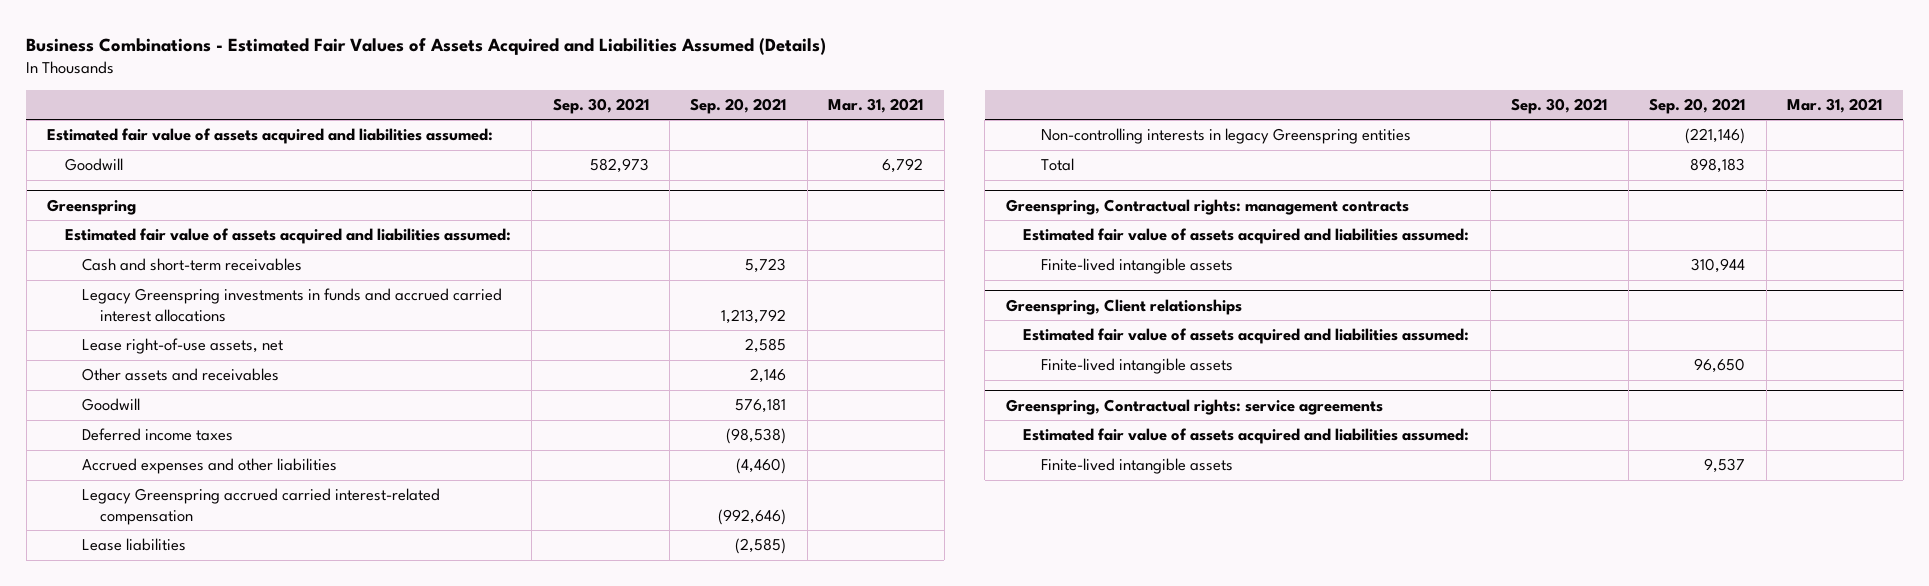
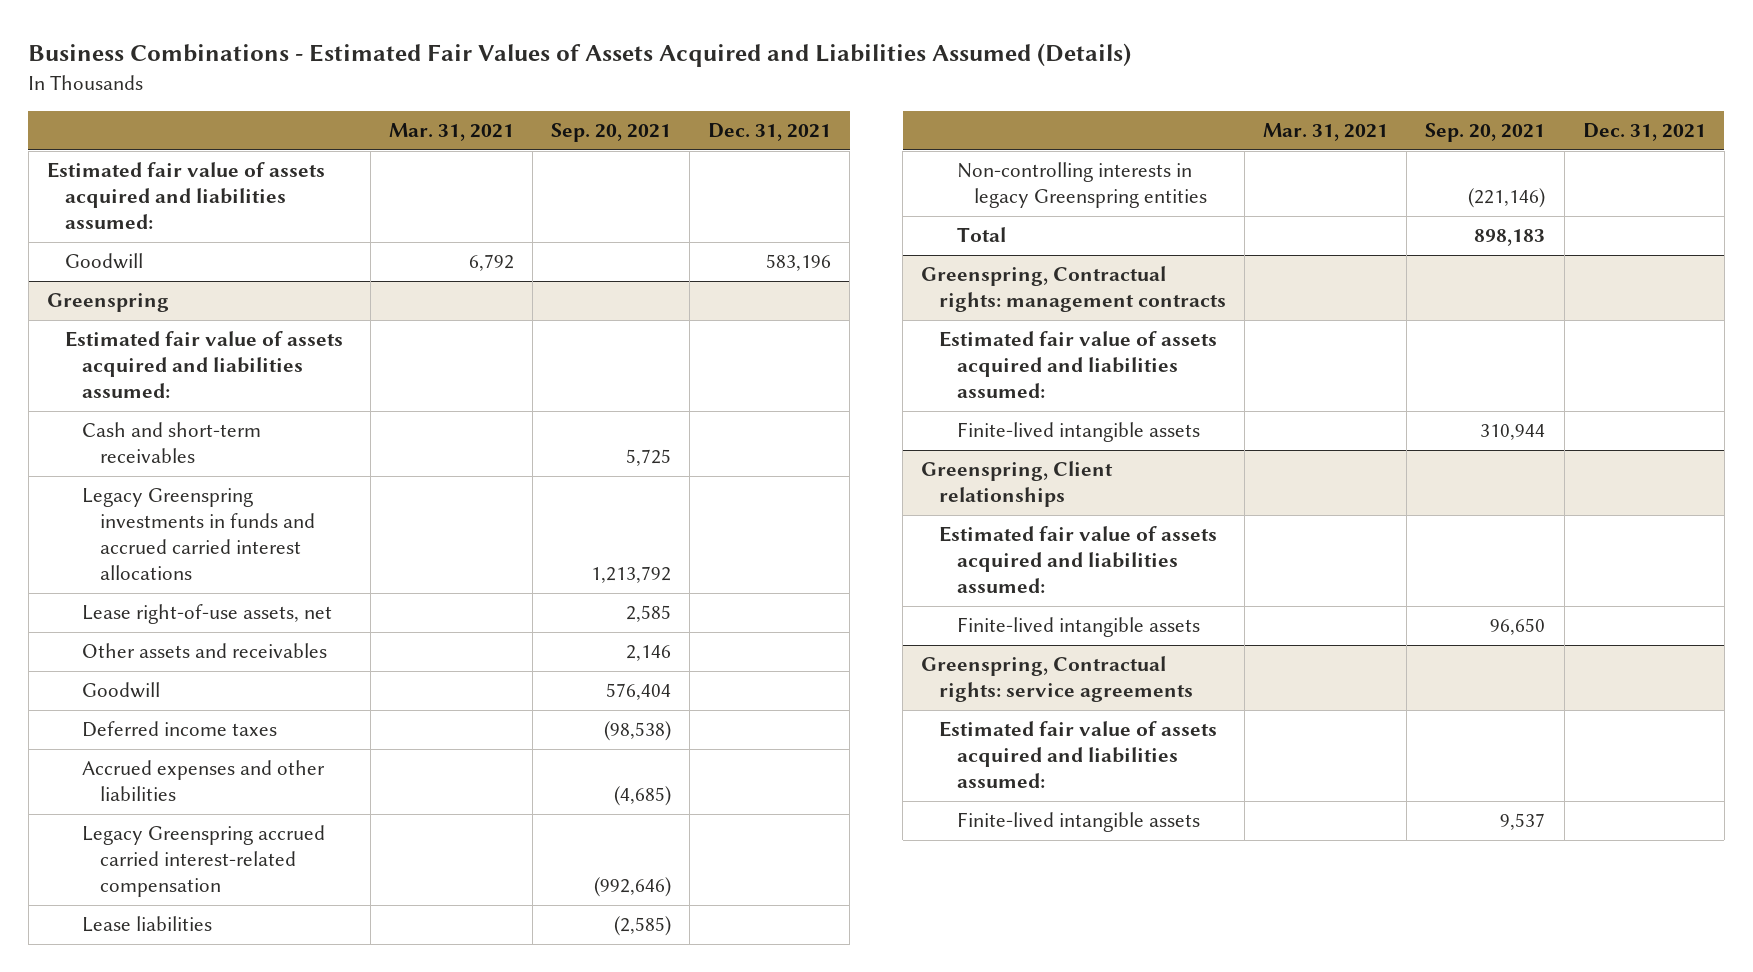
- | Sep. 30, 2021 | Sep. 20, 2021 | Mar. 31, 2021
+ | Mar. 31, 2021 | Sep. 20, 2021 | Dec. 31, 2021
@ Greenspring
- Cash and short-term receivables | | 5,723 |
+ Cash and short-term receivables | | 5,725 |
- Goodwill | | 576,181 |
+ Goodwill | | 576,404 |
- Accrued expenses and other liabilities | | (4,460) |
+ Accrued expenses and other liabilities | | (4,685) |

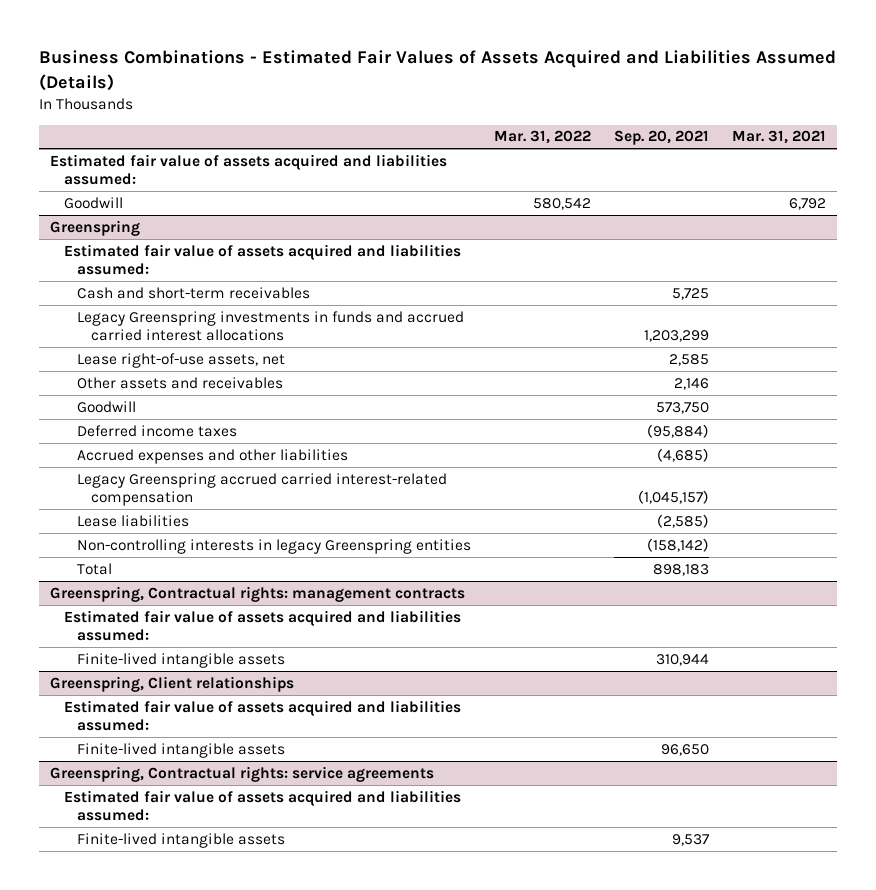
- | Mar. 31, 2021 | Sep. 20, 2021 | Dec. 31, 2021
+ | Mar. 31, 2022 | Sep. 20, 2021 | Mar. 31, 2021
@ Greenspring
- Legacy Greenspring investments in funds and accrued carried interest allocations | | 1,213,792 |
+ Legacy Greenspring investments in funds and accrued carried interest allocations | | 1,203,299 |
- Goodwill | | 576,404 |
- Deferred income taxes | | (98,538) |
+ Goodwill | | 573,750 |
+ Deferred income taxes | | (95,884) |
- Legacy Greenspring accrued carried interest-related compensation | | (992,646) |
+ Legacy Greenspring accrued carried interest-related compensation | | (1,045,157) |
- Non-controlling interests in legacy Greenspring entities | | (221,146) |
+ Non-controlling interests in legacy Greenspring entities | | (158,142) |

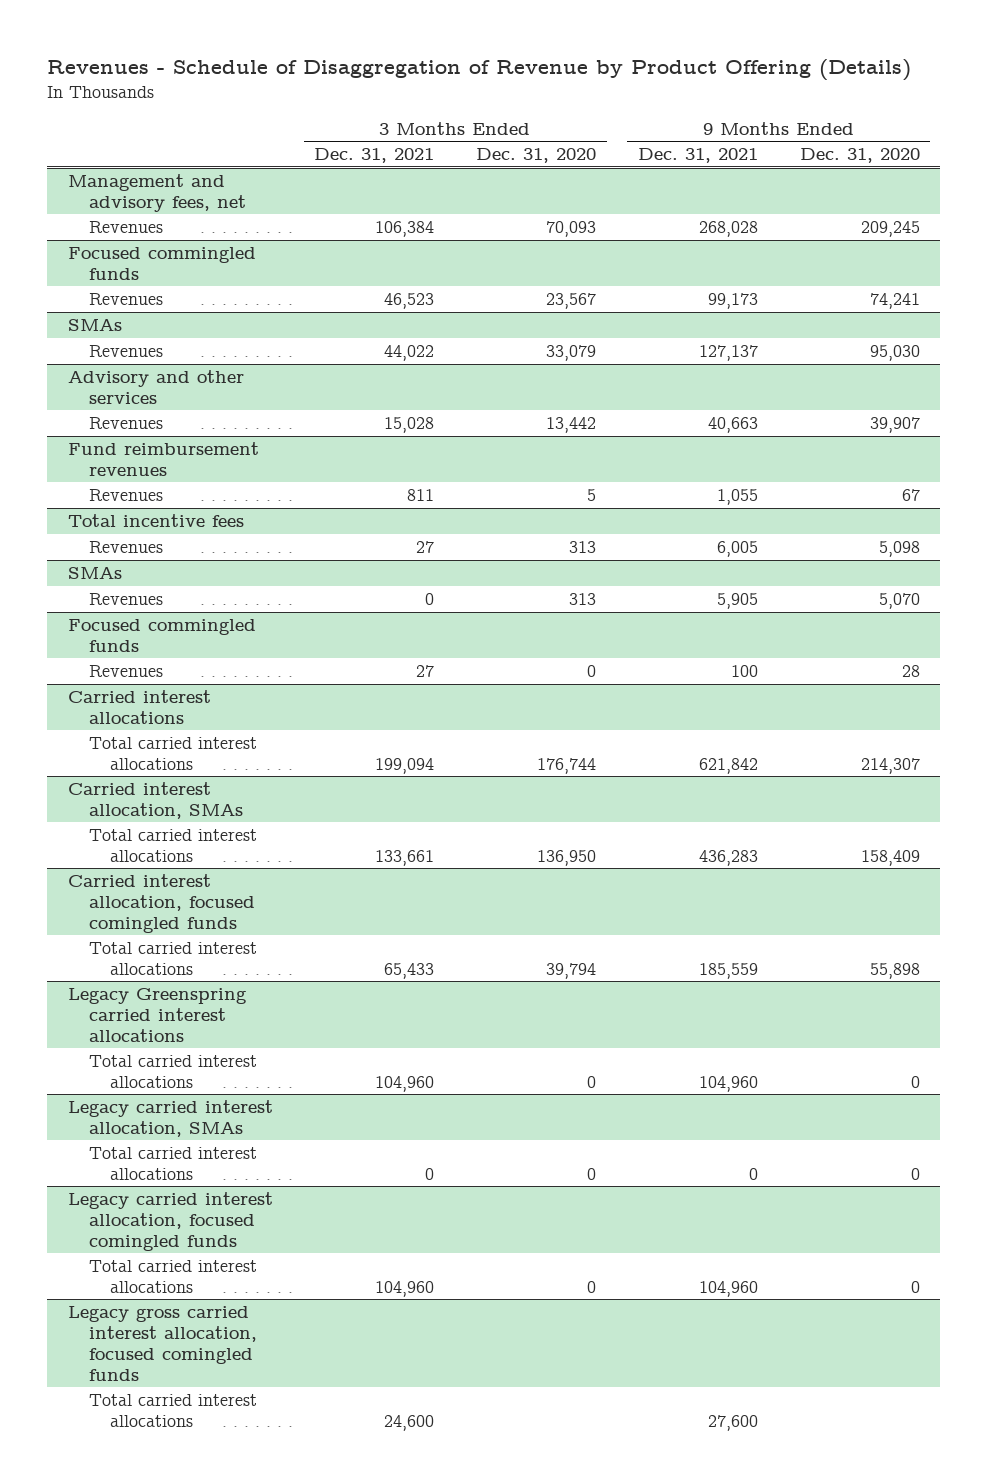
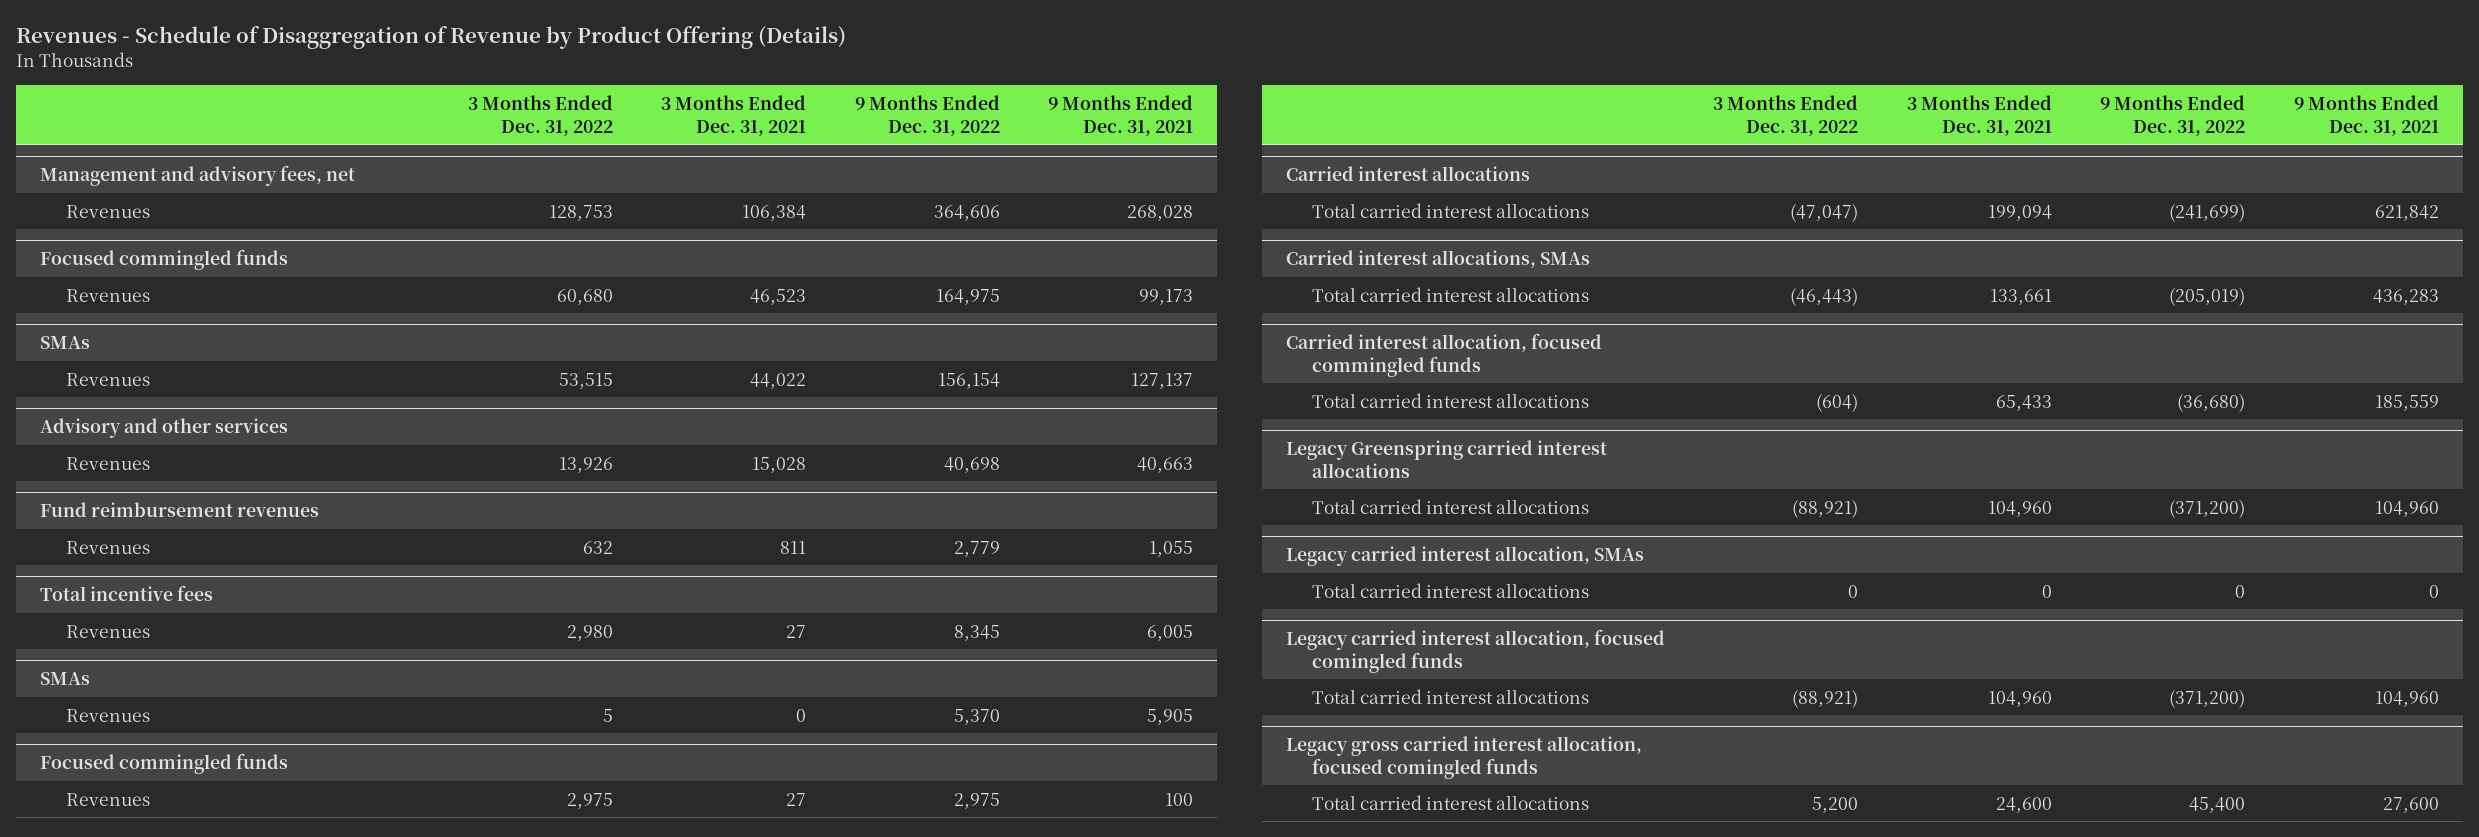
- | 3 Months Ended Dec. 31, 2021 | 3 Months Ended Dec. 31, 2020 | 9 Months Ended Dec. 31, 2021 | 9 Months Ended Dec. 31, 2020
+ | 3 Months Ended Dec. 31, 2022 | 3 Months Ended Dec. 31, 2021 | 9 Months Ended Dec. 31, 2022 | 9 Months Ended Dec. 31, 2021
- Carried interest allocation, SMAs
+ Carried interest allocations, SMAs
- Carried interest allocation, focused comingled funds
+ Carried interest allocation, focused commingled funds

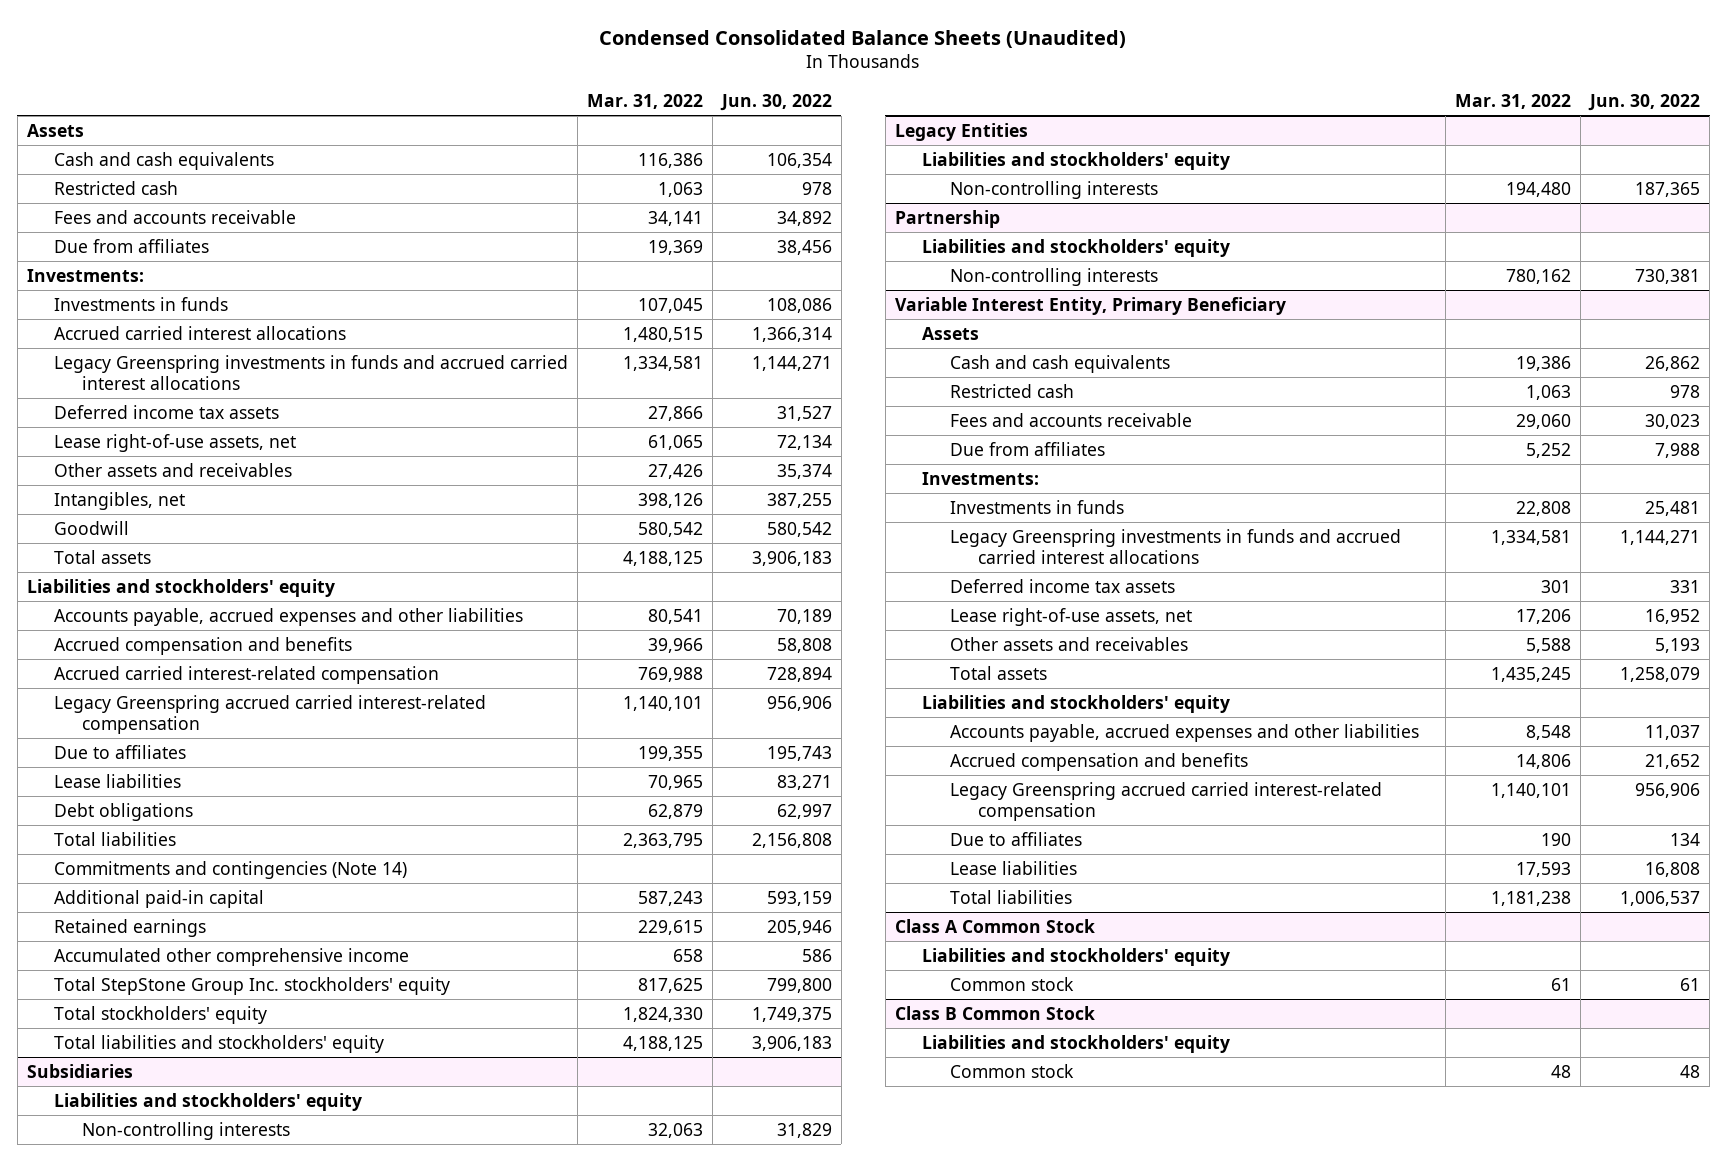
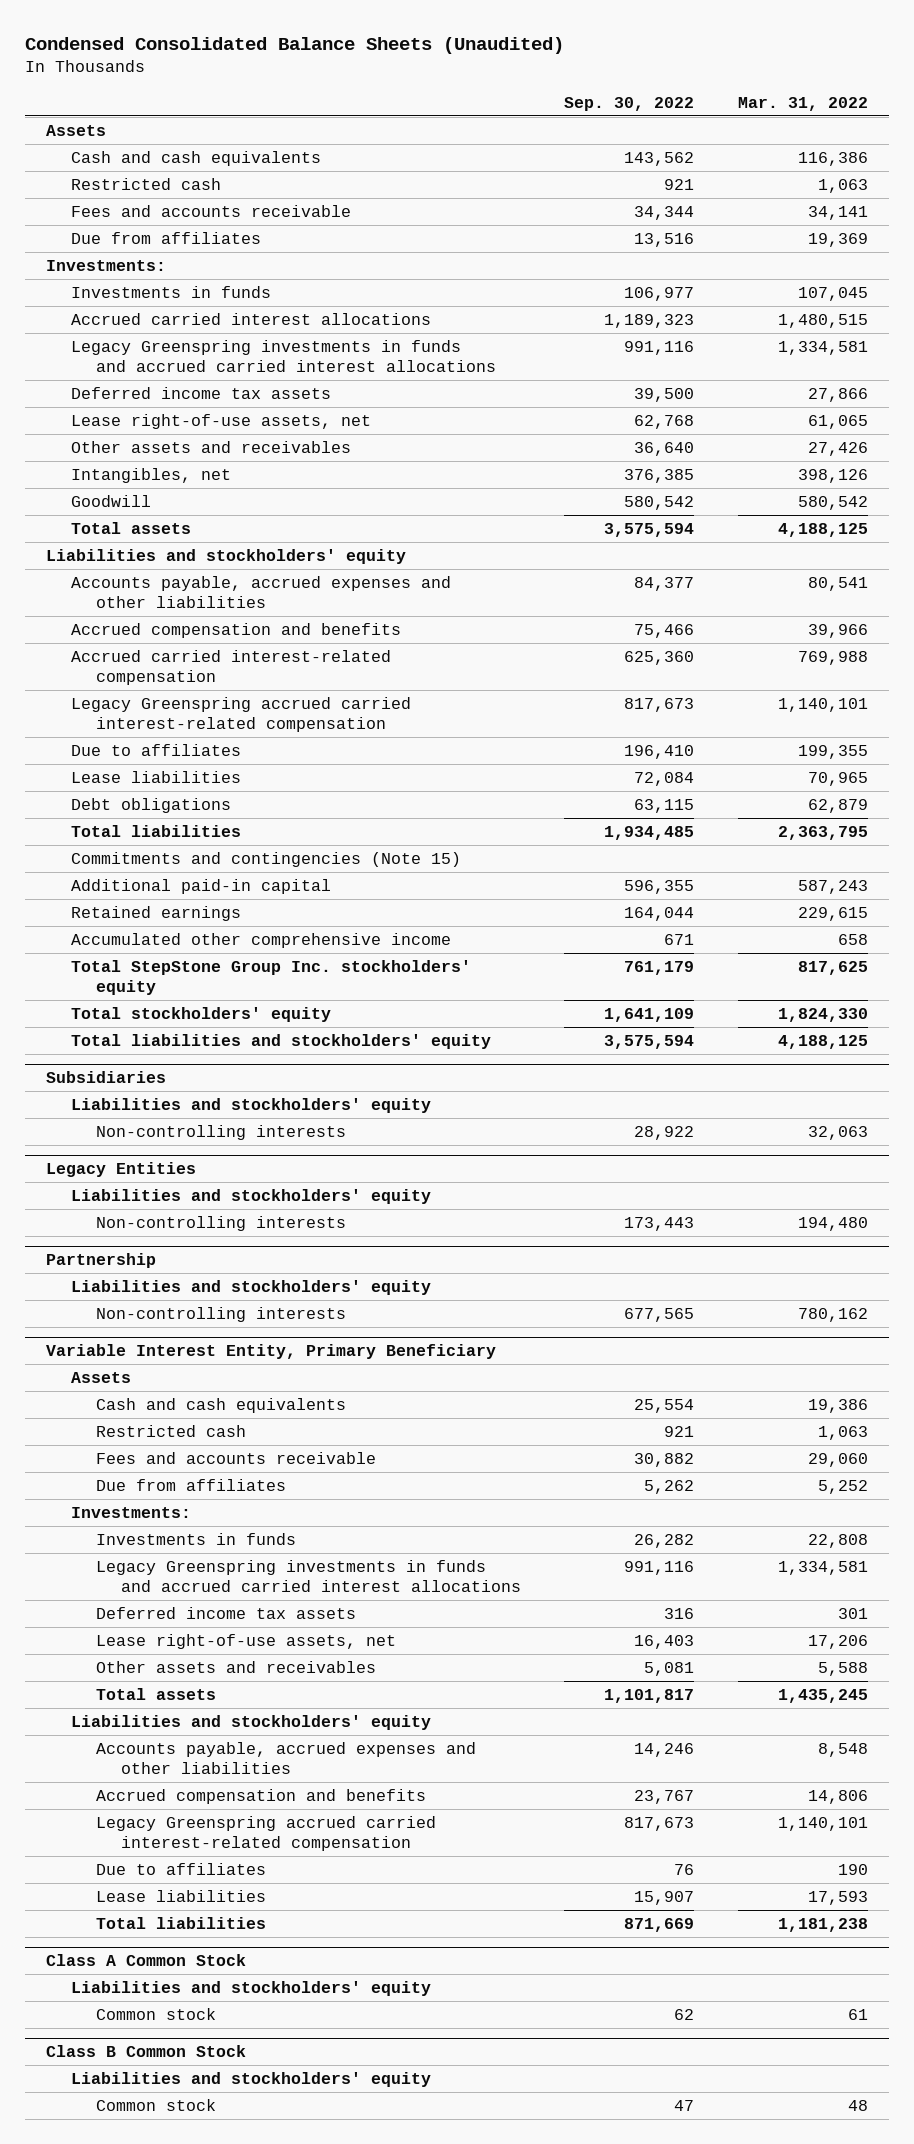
- | Mar. 31, 2022 | Jun. 30, 2022
+ | Sep. 30, 2022 | Mar. 31, 2022
- Commitments and contingencies (Note 14)
+ Commitments and contingencies (Note 15)

